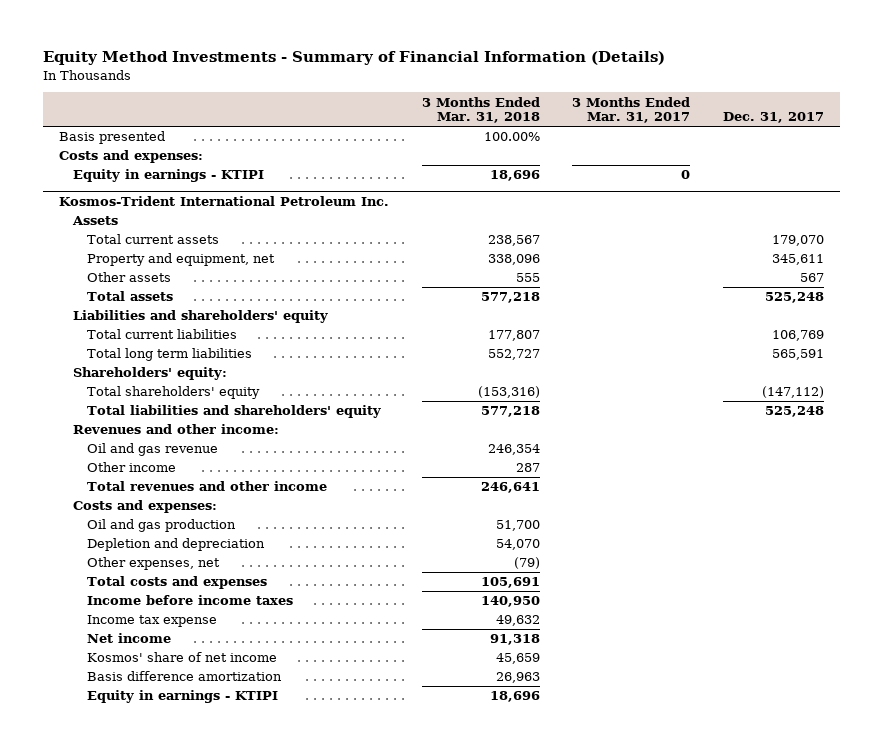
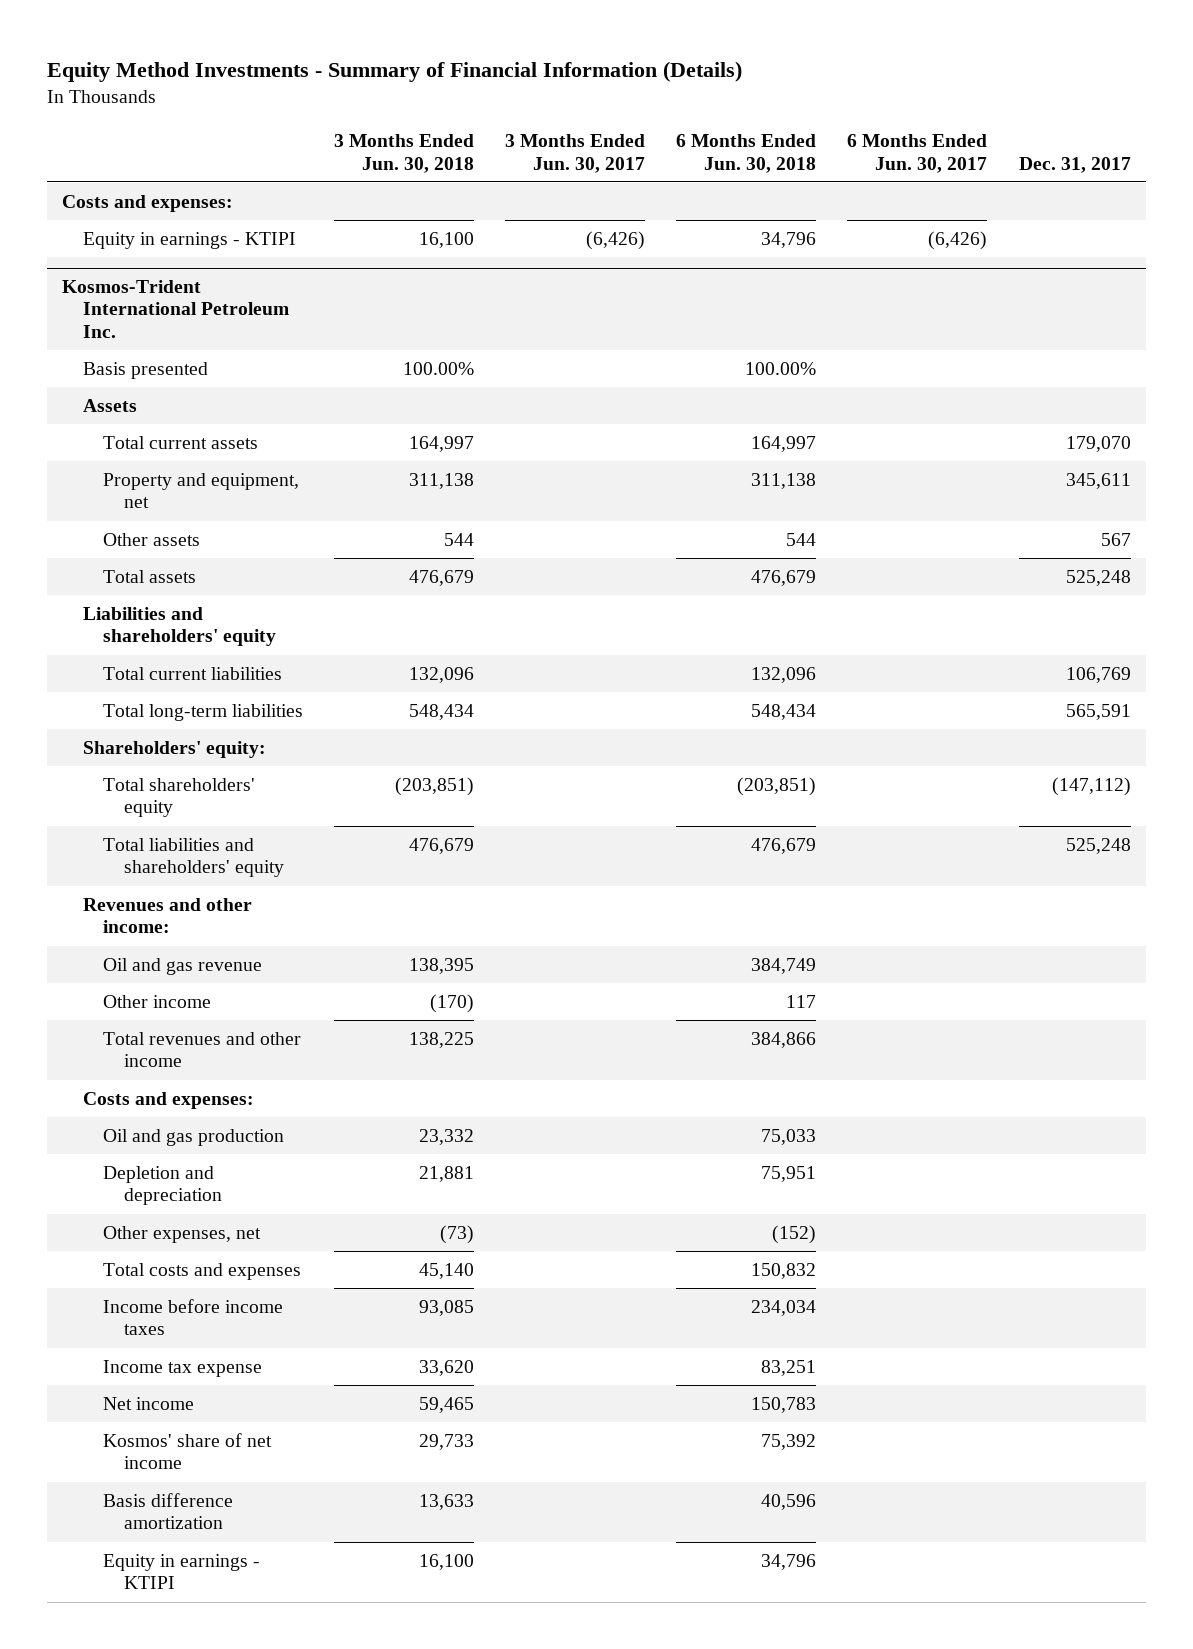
- | 3 Months Ended Mar. 31, 2018 | 3 Months Ended Mar. 31, 2017 | Dec. 31, 2017
+ | 3 Months Ended Jun. 30, 2018 | 3 Months Ended Jun. 30, 2017 | 6 Months Ended Jun. 30, 2018 | 6 Months Ended Jun. 30, 2017 | Dec. 31, 2017
- Basis presented | 100.00% | |
@ Kosmos-Trident International Petroleum Inc.
+ Basis presented | 100.00% | | 100.00% | |
- Total long term liabilities | 552,727 | | 565,591
+ Total long-term liabilities | 548,434 | | 548,434 | | 565,591

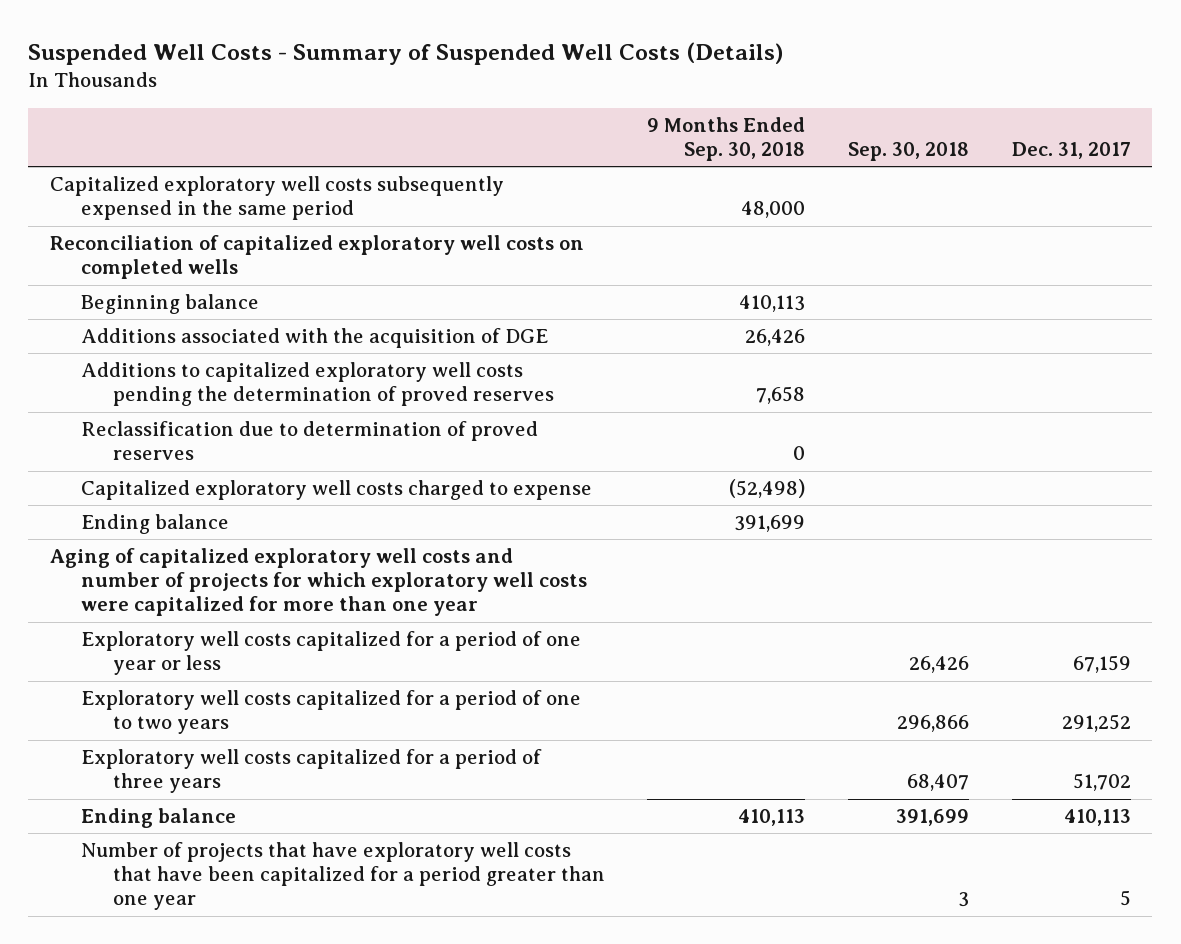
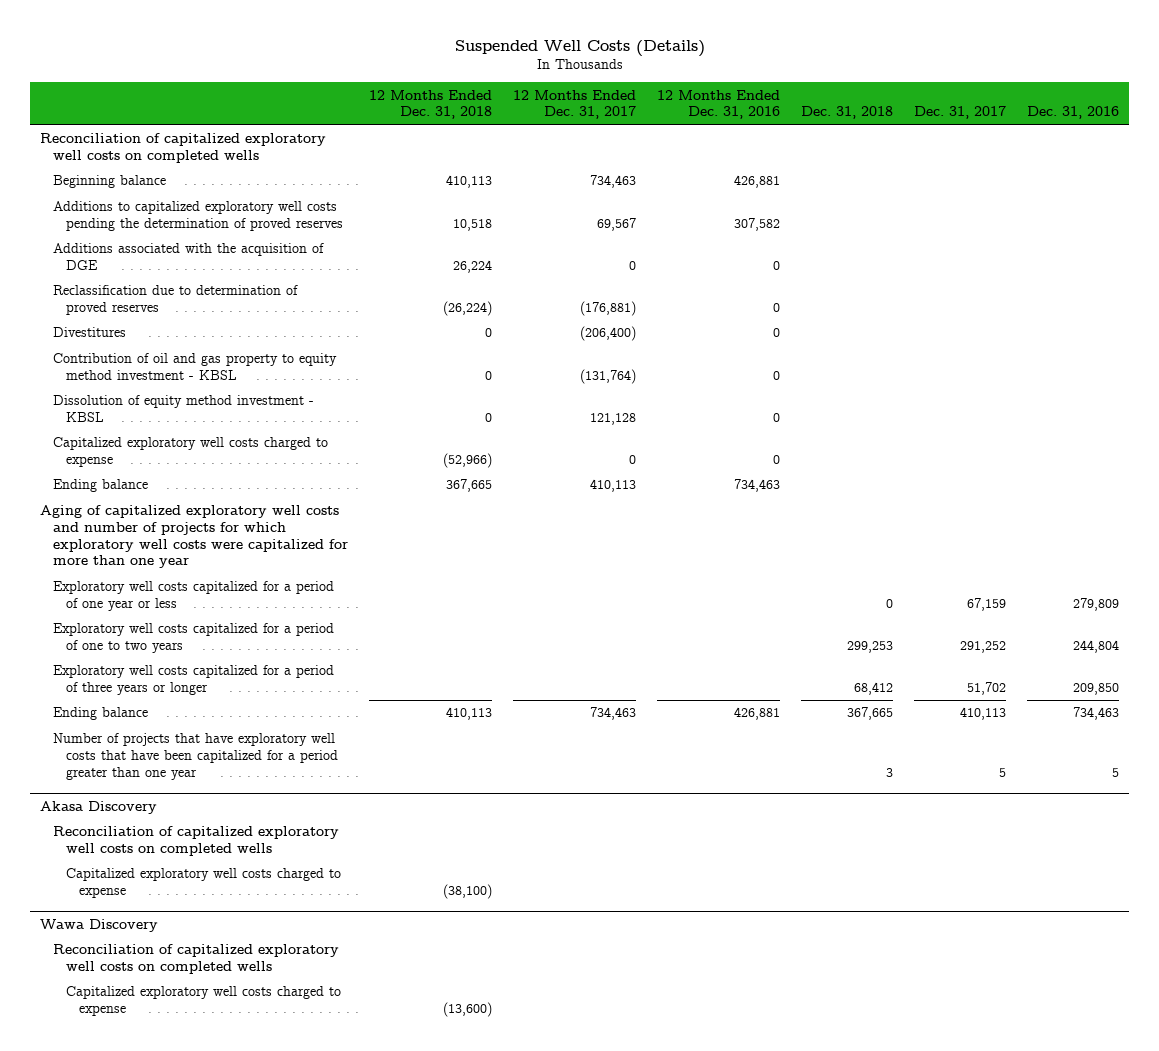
- Suspended Well Costs - Summary of Suspended Well Costs (Details)
+ Suspended Well Costs (Details)
- | 9 Months Ended Sep. 30, 2018 | Sep. 30, 2018 | Dec. 31, 2017
+ | 12 Months Ended Dec. 31, 2018 | 12 Months Ended Dec. 31, 2017 | 12 Months Ended Dec. 31, 2016 | Dec. 31, 2018 | Dec. 31, 2017 | Dec. 31, 2016
- Capitalized exploratory well costs subsequently expensed in the same period | 48,000 | |
moved down: Additions associated with the acquisition of DGE | 26,224 | 0 | 0 | | |
+ Divestitures | 0 | (206,400) | 0 | | |
+ Contribution of oil and gas property to equity method investment - KBSL | 0 | (131,764) | 0 | | |
+ Dissolution of equity method investment - KBSL | 0 | 121,128 | 0 | | |
- Exploratory well costs capitalized for a period of three years | | 68,407 | 51,702
+ Exploratory well costs capitalized for a period of three years or longer | | | | 68,412 | 51,702 | 209,850
+ Akasa Discovery
+ Reconciliation of capitalized exploratory well costs on completed wells
+ Capitalized exploratory well costs charged to expense | (38,100) | | | | |
+ Wawa Discovery
+ Reconciliation of capitalized exploratory well costs on completed wells
+ Capitalized exploratory well costs charged to expense | (13,600) | | | | |

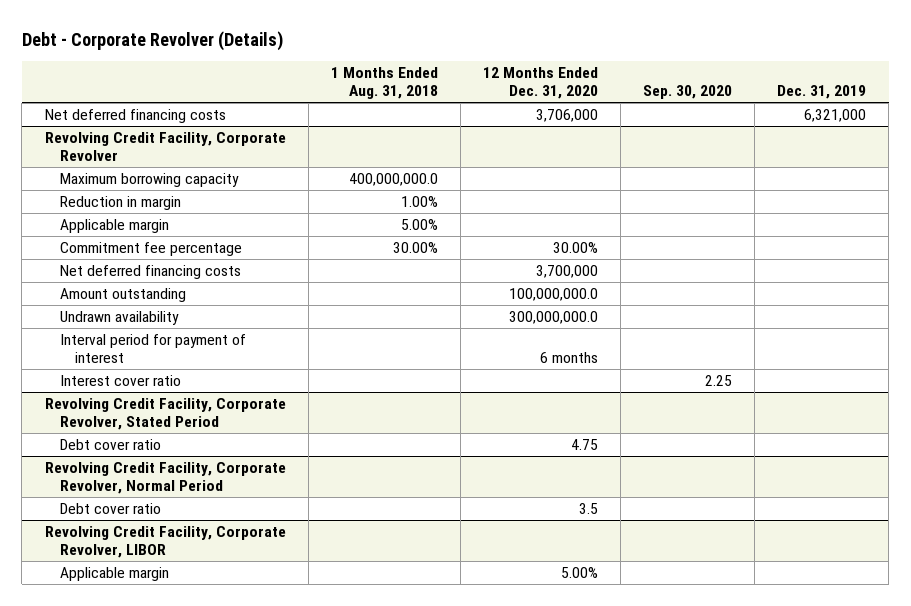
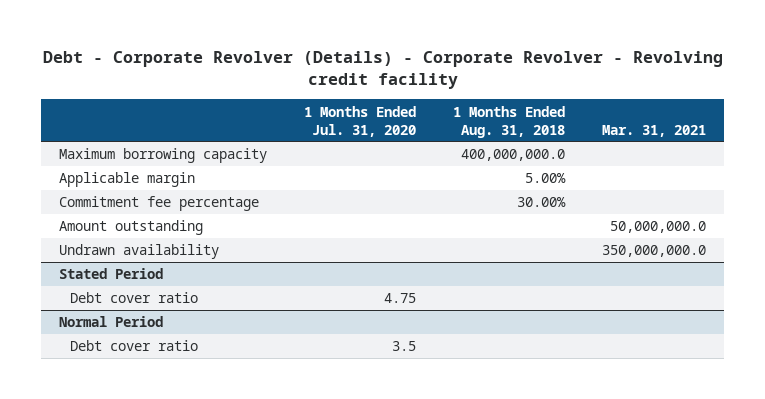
- Debt - Corporate Revolver (Details)
+ Debt - Corporate Revolver (Details) - Corporate Revolver - Revolving credit facility
- | 1 Months Ended Aug. 31, 2018 | 12 Months Ended Dec. 31, 2020 | Sep. 30, 2020 | Dec. 31, 2019
+ | 1 Months Ended Jul. 31, 2020 | 1 Months Ended Aug. 31, 2018 | Mar. 31, 2021
- Net deferred financing costs | | 3,706,000 | | 6,321,000
- Revolving Credit Facility, Corporate Revolver
- Maximum borrowing capacity | 400,000,000.0 | | |
- Reduction in margin | 1.00% | | |
- Applicable margin | 5.00% | | |
- Commitment fee percentage | 30.00% | 30.00% | |
- Net deferred financing costs | | 3,700,000 | |
- Amount outstanding | | 100,000,000.0 | |
- Undrawn availability | | 300,000,000.0 | |
- Interval period for payment of interest | | 6 months | |
- Interest cover ratio | | | 2.25 |
- Revolving Credit Facility, Corporate Revolver, Stated Period
+ Maximum borrowing capacity | | 400,000,000.0 |
+ Applicable margin | | 5.00% |
+ Commitment fee percentage | | 30.00% |
+ Amount outstanding | | | 50,000,000.0
+ Undrawn availability | | | 350,000,000.0
+ Stated Period
- Revolving Credit Facility, Corporate Revolver, Normal Period
+ Normal Period
- Revolving Credit Facility, Corporate Revolver, LIBOR
- Applicable margin | | 5.00% | |

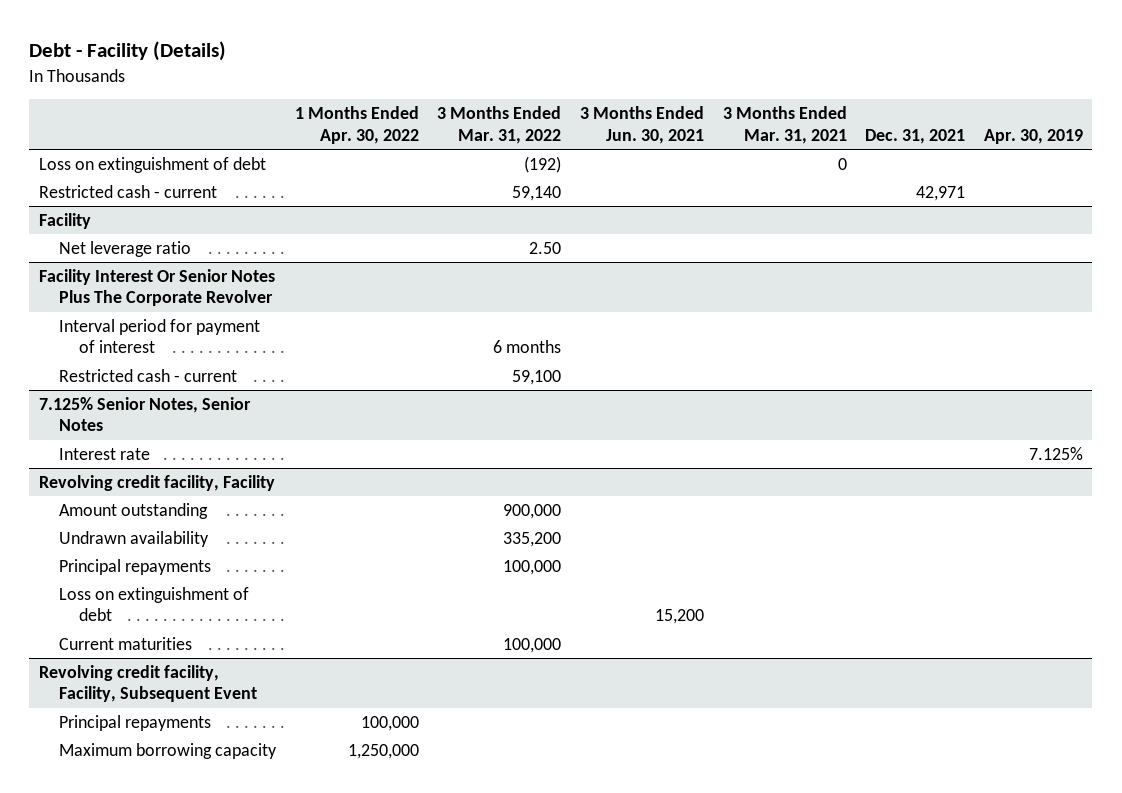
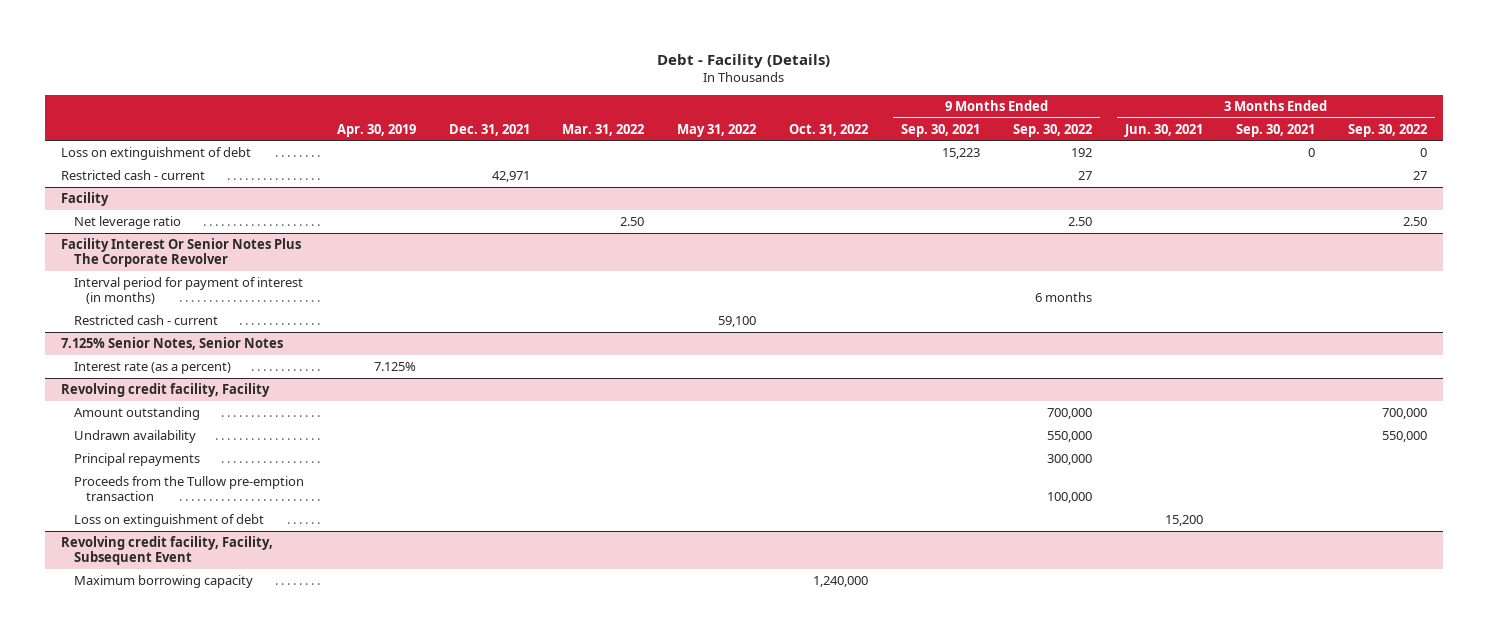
- | 1 Months Ended Apr. 30, 2022 | 3 Months Ended Mar. 31, 2022 | 3 Months Ended Jun. 30, 2021 | 3 Months Ended Mar. 31, 2021 | Dec. 31, 2021 | Apr. 30, 2019
+ | Apr. 30, 2019 | Dec. 31, 2021 | Mar. 31, 2022 | May 31, 2022 | Oct. 31, 2022 | 9 Months Ended Sep. 30, 2021 | 9 Months Ended Sep. 30, 2022 | 3 Months Ended Jun. 30, 2021 | 3 Months Ended Sep. 30, 2021 | 3 Months Ended Sep. 30, 2022
@ Facility Interest Or Senior Notes Plus The Corporate Revolver
- Interval period for payment of interest | | 6 months | | | |
+ Interval period for payment of interest (in months) | | | | | | | 6 months | | |
@ 7.125% Senior Notes, Senior Notes
- Interest rate | | | | | | 7.125%
+ Interest rate (as a percent) | 7.125% | | | | | | | | |
@ Revolving credit facility, Facility
+ Proceeds from the Tullow pre-emption transaction | | | | | | | 100,000 | | |
- Current maturities | | 100,000 | | | |
@ Revolving credit facility, Facility, Subsequent Event
- Principal repayments | 100,000 | | | | |

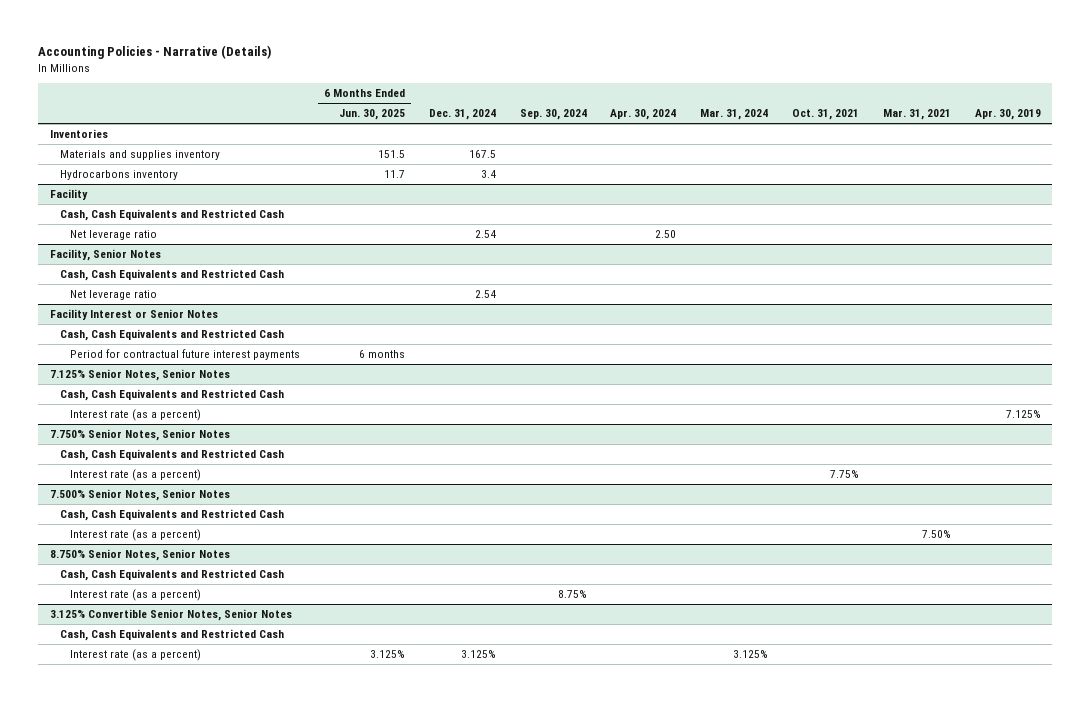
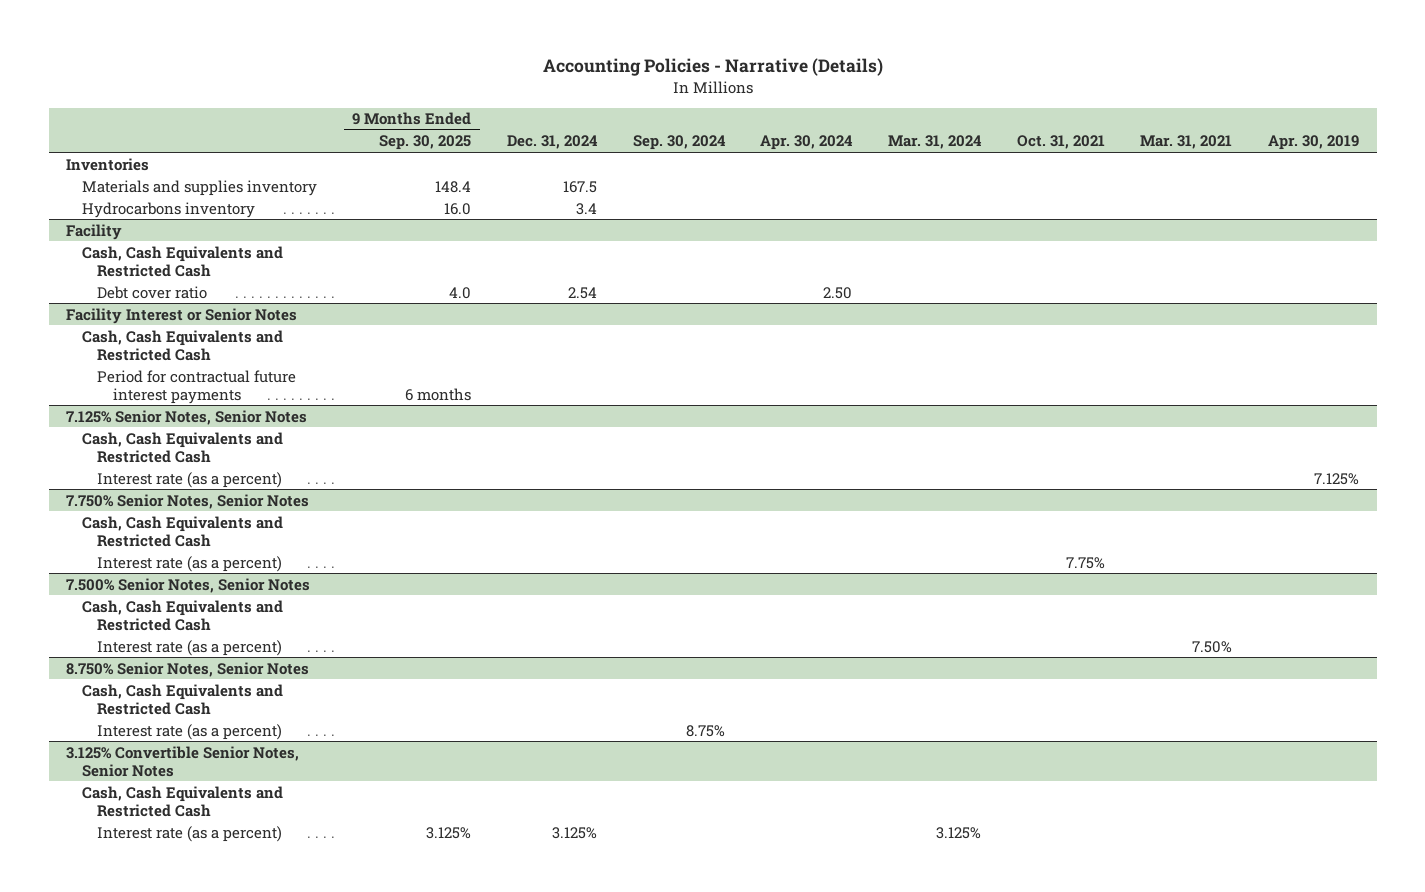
- | 6 Months Ended Jun. 30, 2025 | Dec. 31, 2024 | Sep. 30, 2024 | Apr. 30, 2024 | Mar. 31, 2024 | Oct. 31, 2021 | Mar. 31, 2021 | Apr. 30, 2019
+ | 9 Months Ended Sep. 30, 2025 | Dec. 31, 2024 | Sep. 30, 2024 | Apr. 30, 2024 | Mar. 31, 2024 | Oct. 31, 2021 | Mar. 31, 2021 | Apr. 30, 2019
@ Facility
- Net leverage ratio | | 2.54 | | 2.50 | | | |
- Facility, Senior Notes
- Cash, Cash Equivalents and Restricted Cash
- Net leverage ratio | | 2.54 | | | | | |
@ Facility
+ Debt cover ratio | 4.0 | 2.54 | | 2.50 | | | |

